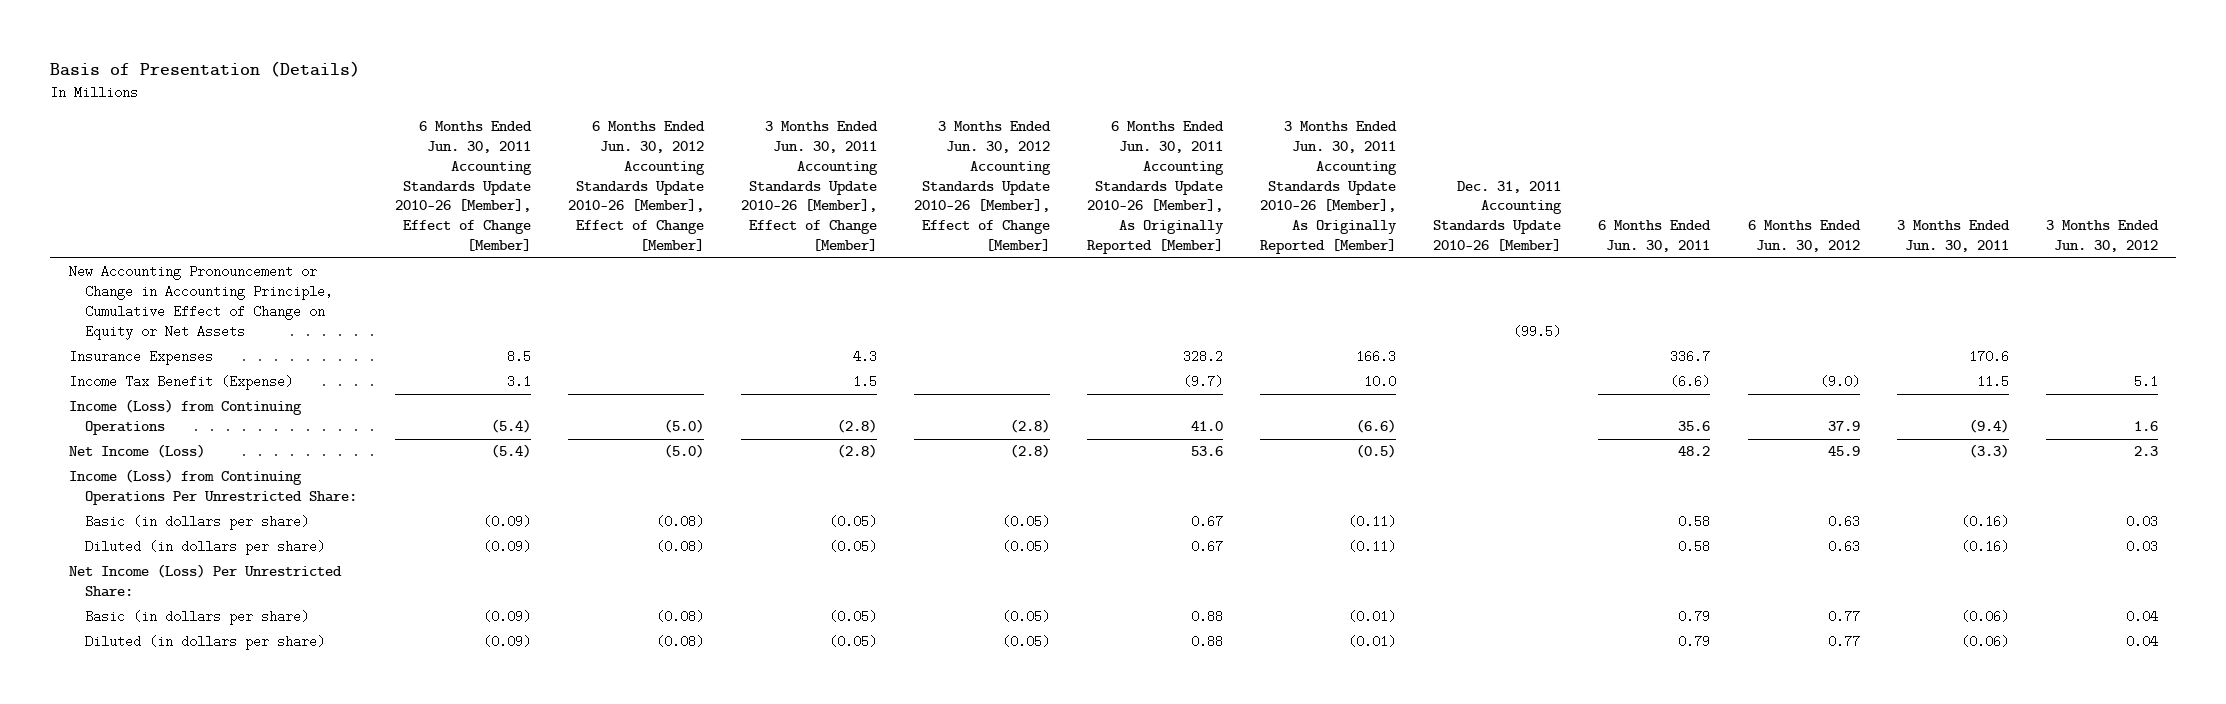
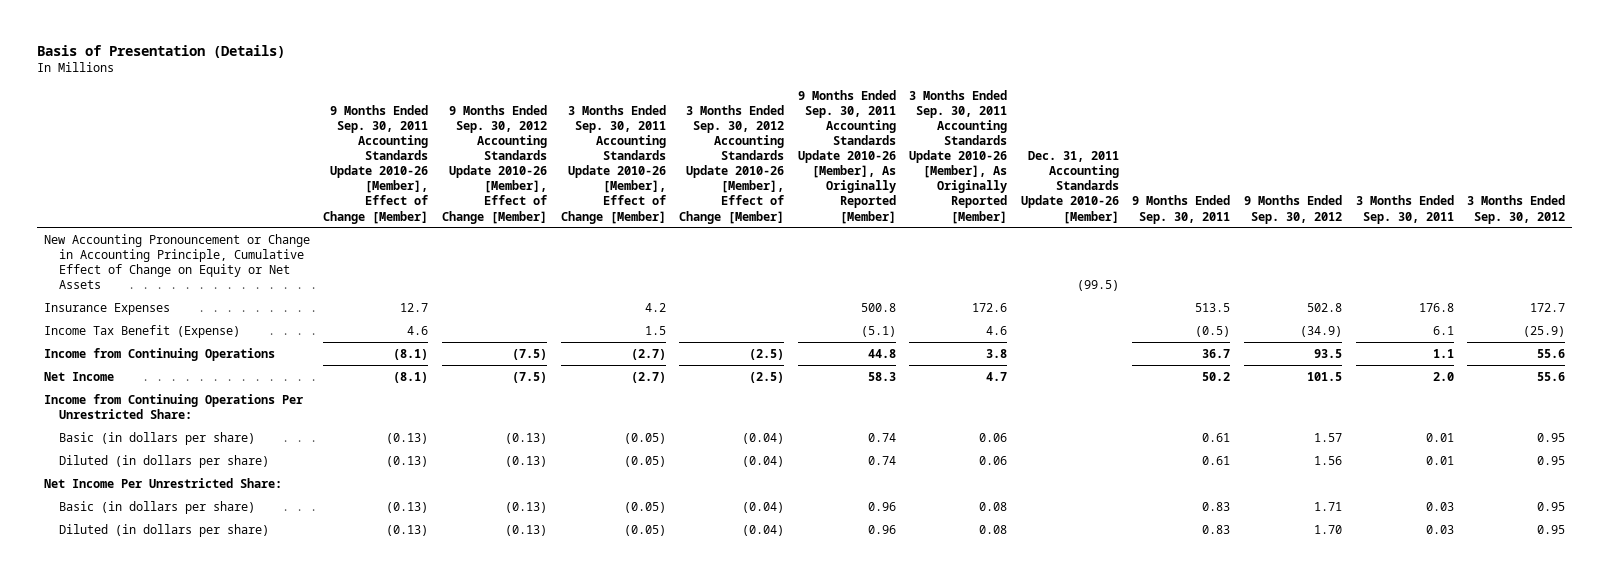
- | 6 Months Ended Jun. 30, 2011 Accounting Standards Update 2010-26 [Member], Effect of Change [Member] | 6 Months Ended Jun. 30, 2012 Accounting Standards Update 2010-26 [Member], Effect of Change [Member] | 3 Months Ended Jun. 30, 2011 Accounting Standards Update 2010-26 [Member], Effect of Change [Member] | 3 Months Ended Jun. 30, 2012 Accounting Standards Update 2010-26 [Member], Effect of Change [Member] | 6 Months Ended Jun. 30, 2011 Accounting Standards Update 2010-26 [Member], As Originally Reported [Member] | 3 Months Ended Jun. 30, 2011 Accounting Standards Update 2010-26 [Member], As Originally Reported [Member] | Dec. 31, 2011 Accounting Standards Update 2010-26 [Member] | 6 Months Ended Jun. 30, 2011 | 6 Months Ended Jun. 30, 2012 | 3 Months Ended Jun. 30, 2011 | 3 Months Ended Jun. 30, 2012
+ | 9 Months Ended Sep. 30, 2011 Accounting Standards Update 2010-26 [Member], Effect of Change [Member] | 9 Months Ended Sep. 30, 2012 Accounting Standards Update 2010-26 [Member], Effect of Change [Member] | 3 Months Ended Sep. 30, 2011 Accounting Standards Update 2010-26 [Member], Effect of Change [Member] | 3 Months Ended Sep. 30, 2012 Accounting Standards Update 2010-26 [Member], Effect of Change [Member] | 9 Months Ended Sep. 30, 2011 Accounting Standards Update 2010-26 [Member], As Originally Reported [Member] | 3 Months Ended Sep. 30, 2011 Accounting Standards Update 2010-26 [Member], As Originally Reported [Member] | Dec. 31, 2011 Accounting Standards Update 2010-26 [Member] | 9 Months Ended Sep. 30, 2011 | 9 Months Ended Sep. 30, 2012 | 3 Months Ended Sep. 30, 2011 | 3 Months Ended Sep. 30, 2012
- Income (Loss) from Continuing Operations | (5.4) | (5.0) | (2.8) | (2.8) | 41.0 | (6.6) | | 35.6 | 37.9 | (9.4) | 1.6
- Net Income (Loss) | (5.4) | (5.0) | (2.8) | (2.8) | 53.6 | (0.5) | | 48.2 | 45.9 | (3.3) | 2.3
- Income (Loss) from Continuing Operations Per Unrestricted Share:
+ Income from Continuing Operations | (8.1) | (7.5) | (2.7) | (2.5) | 44.8 | 3.8 | | 36.7 | 93.5 | 1.1 | 55.6
+ Net Income | (8.1) | (7.5) | (2.7) | (2.5) | 58.3 | 4.7 | | 50.2 | 101.5 | 2.0 | 55.6
+ Income from Continuing Operations Per Unrestricted Share:
- Net Income (Loss) Per Unrestricted Share:
+ Net Income Per Unrestricted Share:

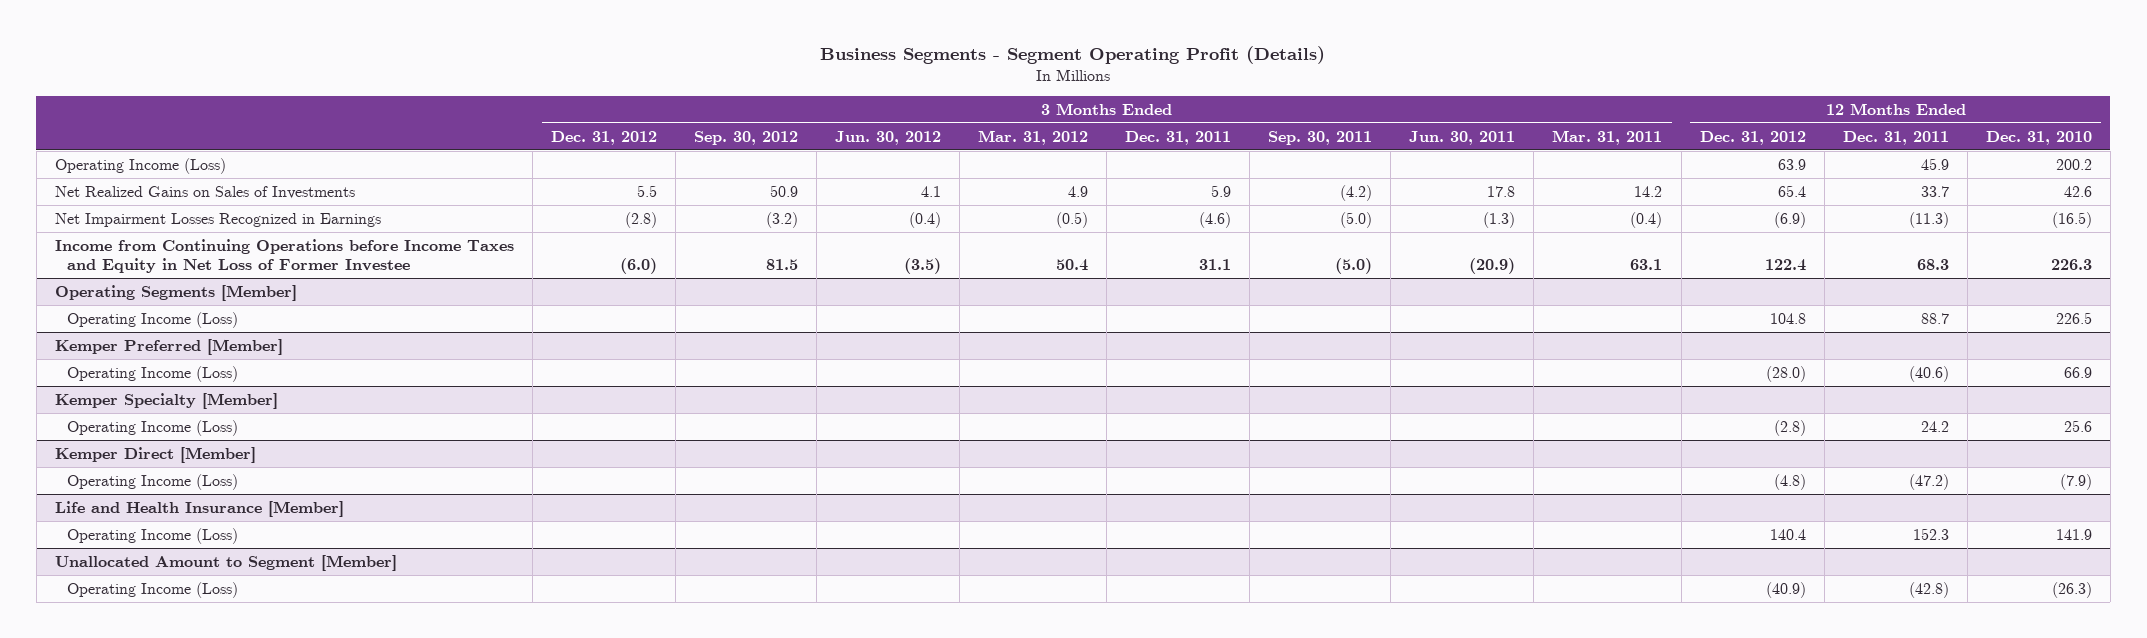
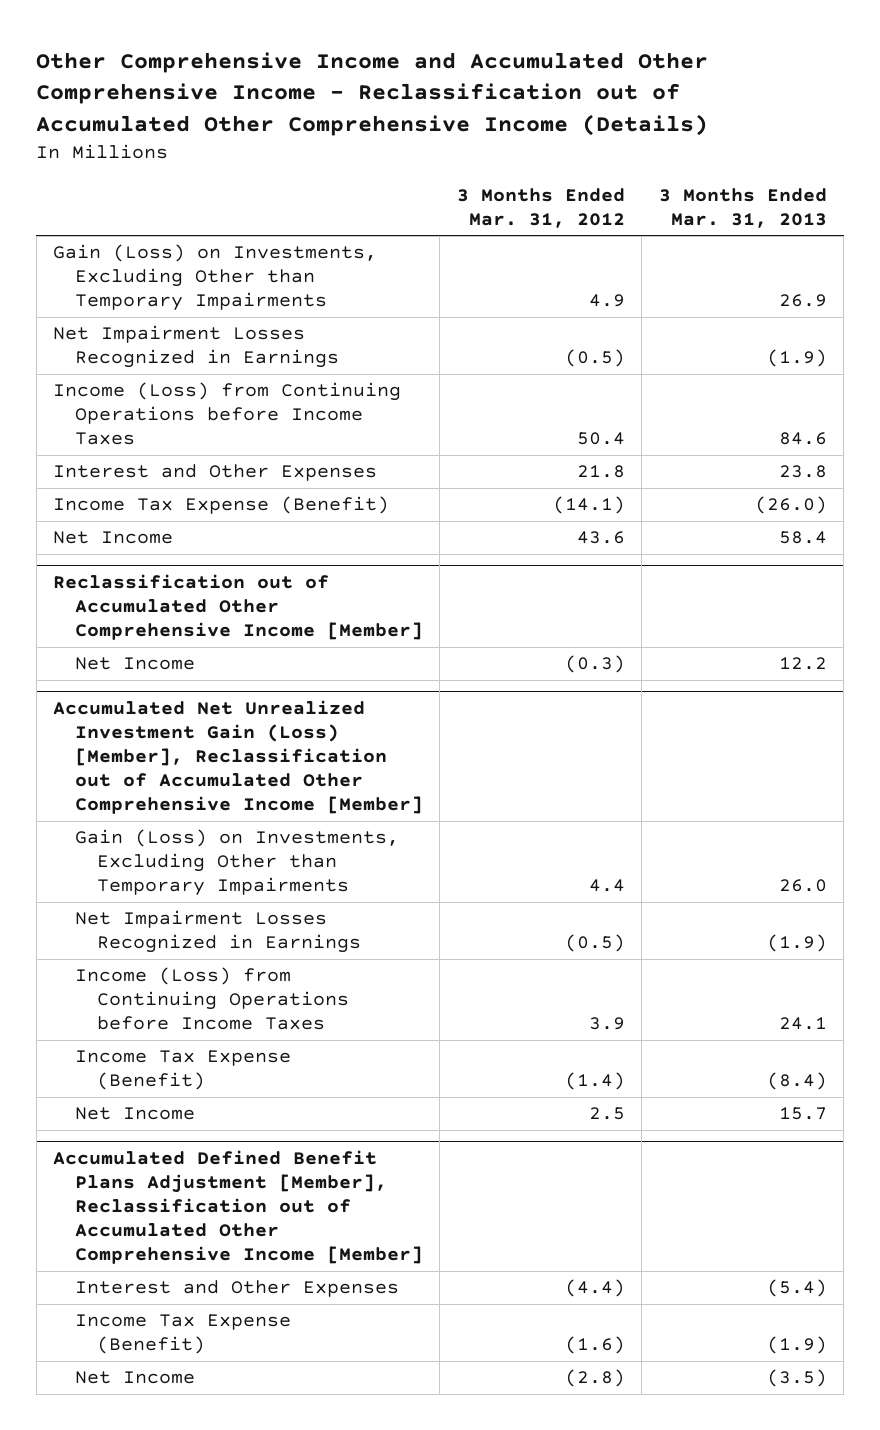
- Business Segments - Segment Operating Profit (Details)
+ Other Comprehensive Income and Accumulated Other Comprehensive Income - Reclassification out of Accumulated Other Comprehensive Income (Details)
- | 3 Months Ended Dec. 31, 2012 | 3 Months Ended Sep. 30, 2012 | 3 Months Ended Jun. 30, 2012 | 3 Months Ended Mar. 31, 2012 | 3 Months Ended Dec. 31, 2011 | 3 Months Ended Sep. 30, 2011 | 3 Months Ended Jun. 30, 2011 | 3 Months Ended Mar. 31, 2011 | 12 Months Ended Dec. 31, 2012 | 12 Months Ended Dec. 31, 2011 | 12 Months Ended Dec. 31, 2010
+ | 3 Months Ended Mar. 31, 2012 | 3 Months Ended Mar. 31, 2013
- Operating Income (Loss) | | | | | | | | | 63.9 | 45.9 | 200.2
- Net Realized Gains on Sales of Investments | 5.5 | 50.9 | 4.1 | 4.9 | 5.9 | (4.2) | 17.8 | 14.2 | 65.4 | 33.7 | 42.6
+ Gain (Loss) on Investments, Excluding Other than Temporary Impairments | 4.9 | 26.9
- Income from Continuing Operations before Income Taxes and Equity in Net Loss of Former Investee | (6.0) | 81.5 | (3.5) | 50.4 | 31.1 | (5.0) | (20.9) | 63.1 | 122.4 | 68.3 | 226.3
- Operating Segments [Member]
- Operating Income (Loss) | | | | | | | | | 104.8 | 88.7 | 226.5
- Kemper Preferred [Member]
- Operating Income (Loss) | | | | | | | | | (28.0) | (40.6) | 66.9
- Kemper Specialty [Member]
- Operating Income (Loss) | | | | | | | | | (2.8) | 24.2 | 25.6
- Kemper Direct [Member]
- Operating Income (Loss) | | | | | | | | | (4.8) | (47.2) | (7.9)
- Life and Health Insurance [Member]
- Operating Income (Loss) | | | | | | | | | 140.4 | 152.3 | 141.9
- Unallocated Amount to Segment [Member]
- Operating Income (Loss) | | | | | | | | | (40.9) | (42.8) | (26.3)
+ Income (Loss) from Continuing Operations before Income Taxes | 50.4 | 84.6
+ Interest and Other Expenses | 21.8 | 23.8
+ Income Tax Expense (Benefit) | (14.1) | (26.0)
+ Net Income | 43.6 | 58.4
+ Reclassification out of Accumulated Other Comprehensive Income [Member]
+ Net Income | (0.3) | 12.2
+ Accumulated Net Unrealized Investment Gain (Loss) [Member], Reclassification out of Accumulated Other Comprehensive Income [Member]
+ Gain (Loss) on Investments, Excluding Other than Temporary Impairments | 4.4 | 26.0
+ Net Impairment Losses Recognized in Earnings | (0.5) | (1.9)
+ Income (Loss) from Continuing Operations before Income Taxes | 3.9 | 24.1
+ Income Tax Expense (Benefit) | (1.4) | (8.4)
+ Net Income | 2.5 | 15.7
+ Accumulated Defined Benefit Plans Adjustment [Member], Reclassification out of Accumulated Other Comprehensive Income [Member]
+ Interest and Other Expenses | (4.4) | (5.4)
+ Income Tax Expense (Benefit) | (1.6) | (1.9)
+ Net Income | (2.8) | (3.5)

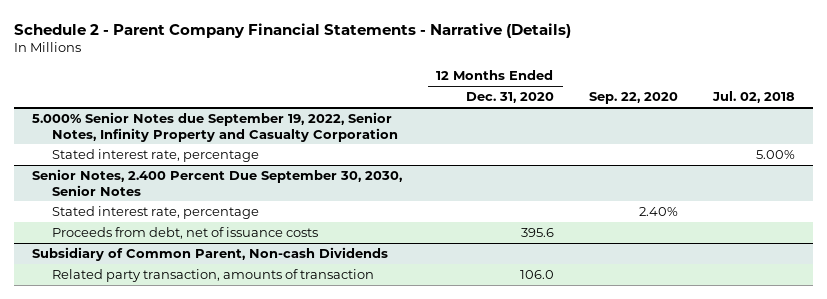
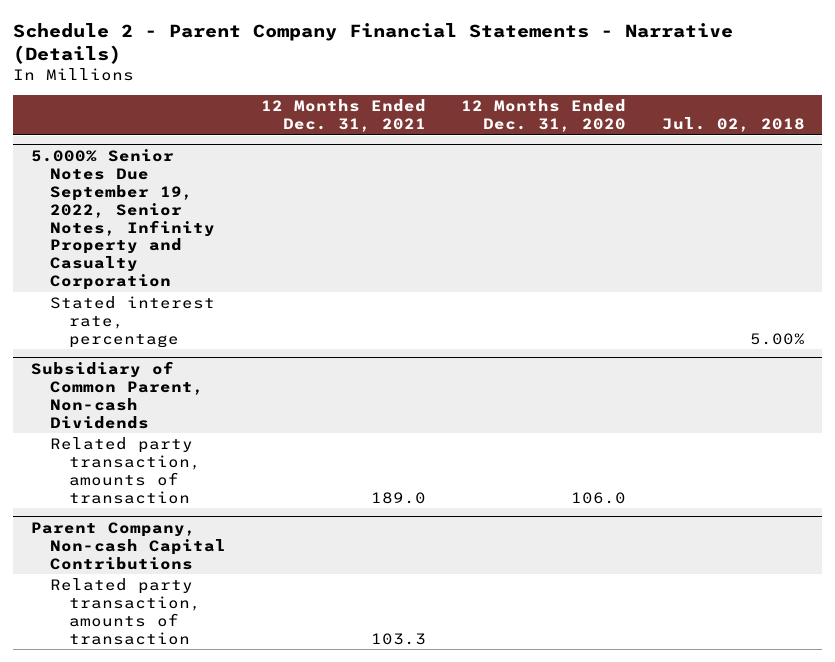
- | 12 Months Ended Dec. 31, 2020 | Sep. 22, 2020 | Jul. 02, 2018
+ | 12 Months Ended Dec. 31, 2021 | 12 Months Ended Dec. 31, 2020 | Jul. 02, 2018
- 5.000% Senior Notes due September 19, 2022, Senior Notes, Infinity Property and Casualty Corporation
+ 5.000% Senior Notes Due September 19, 2022, Senior Notes, Infinity Property and Casualty Corporation
- Senior Notes, 2.400 Percent Due September 30, 2030, Senior Notes
- Stated interest rate, percentage | | 2.40% |
- Proceeds from debt, net of issuance costs | 395.6 | |
+ Parent Company, Non-cash Capital Contributions
+ Related party transaction, amounts of transaction | 103.3 | |

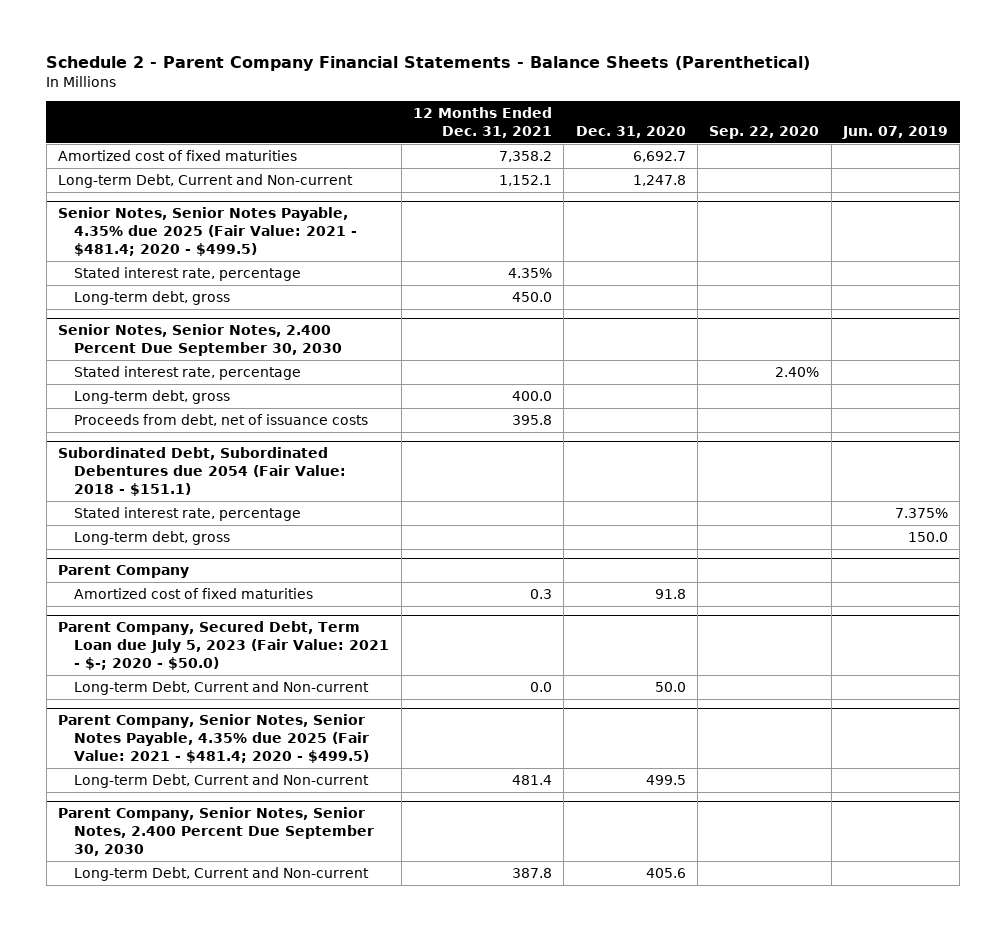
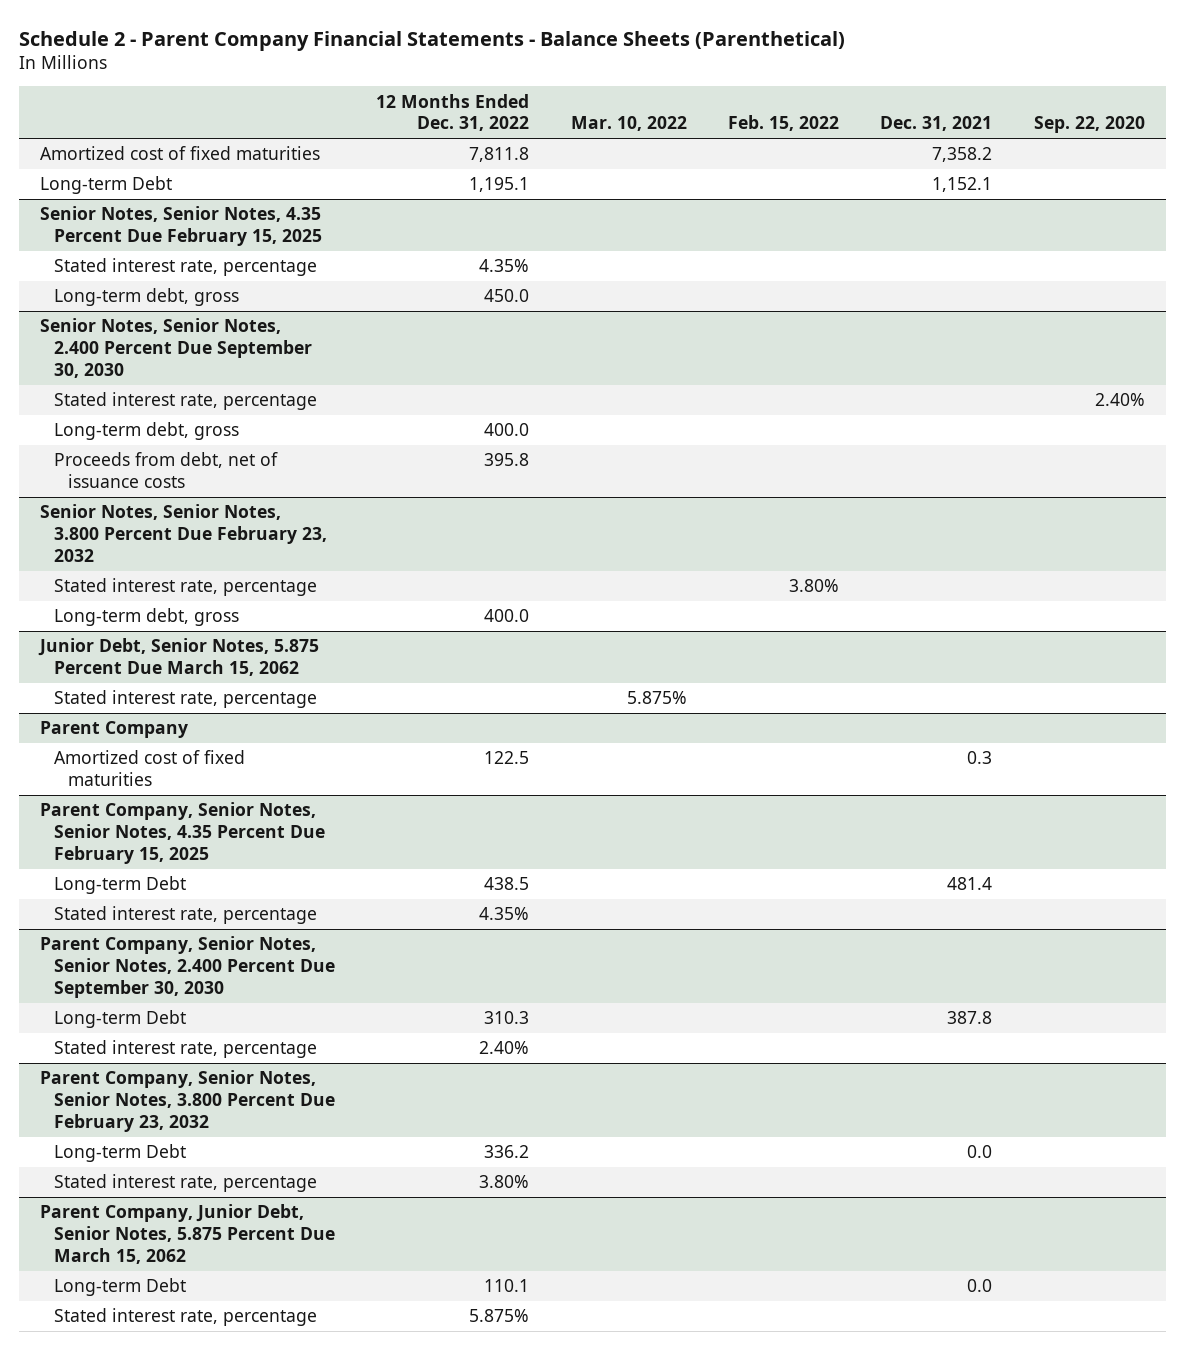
- | 12 Months Ended Dec. 31, 2021 | Dec. 31, 2020 | Sep. 22, 2020 | Jun. 07, 2019
+ | 12 Months Ended Dec. 31, 2022 | Mar. 10, 2022 | Feb. 15, 2022 | Dec. 31, 2021 | Sep. 22, 2020
- Long-term Debt, Current and Non-current | 1,152.1 | 1,247.8 | |
- Senior Notes, Senior Notes Payable, 4.35% due 2025 (Fair Value: 2021 - $481.4; 2020 - $499.5)
- Stated interest rate, percentage | 4.35% | | |
- Long-term debt, gross | 450.0 | | |
+ Long-term Debt | 1,195.1 | | | 1,152.1 |
+ Senior Notes, Senior Notes, 4.35 Percent Due February 15, 2025
+ Stated interest rate, percentage | 4.35% | | | |
+ Long-term debt, gross | 450.0 | | | |
- Subordinated Debt, Subordinated Debentures due 2054 (Fair Value: 2018 - $151.1)
- Stated interest rate, percentage | | | | 7.375%
- Long-term debt, gross | | | | 150.0
+ Senior Notes, Senior Notes, 3.800 Percent Due February 23, 2032
+ Stated interest rate, percentage | | | 3.80% | |
+ Long-term debt, gross | 400.0 | | | |
+ Junior Debt, Senior Notes, 5.875 Percent Due March 15, 2062
+ Stated interest rate, percentage | | 5.875% | | |
- Parent Company, Secured Debt, Term Loan due July 5, 2023 (Fair Value: 2021 - $-; 2020 - $50.0)
- Long-term Debt, Current and Non-current | 0.0 | 50.0 | |
- Parent Company, Senior Notes, Senior Notes Payable, 4.35% due 2025 (Fair Value: 2021 - $481.4; 2020 - $499.5)
- Long-term Debt, Current and Non-current | 481.4 | 499.5 | |
+ Parent Company, Senior Notes, Senior Notes, 4.35 Percent Due February 15, 2025
+ Long-term Debt | 438.5 | | | 481.4 |
+ Stated interest rate, percentage | 4.35% | | | |
@ Parent Company, Senior Notes, Senior Notes, 2.400 Percent Due September 30, 2030
- Long-term Debt, Current and Non-current | 387.8 | 405.6 | |
+ Long-term Debt | 310.3 | | | 387.8 |
+ Stated interest rate, percentage | 2.40% | | | |
+ Parent Company, Senior Notes, Senior Notes, 3.800 Percent Due February 23, 2032
+ Long-term Debt | 336.2 | | | 0.0 |
+ Stated interest rate, percentage | 3.80% | | | |
+ Parent Company, Junior Debt, Senior Notes, 5.875 Percent Due March 15, 2062
+ Long-term Debt | 110.1 | | | 0.0 |
+ Stated interest rate, percentage | 5.875% | | | |

